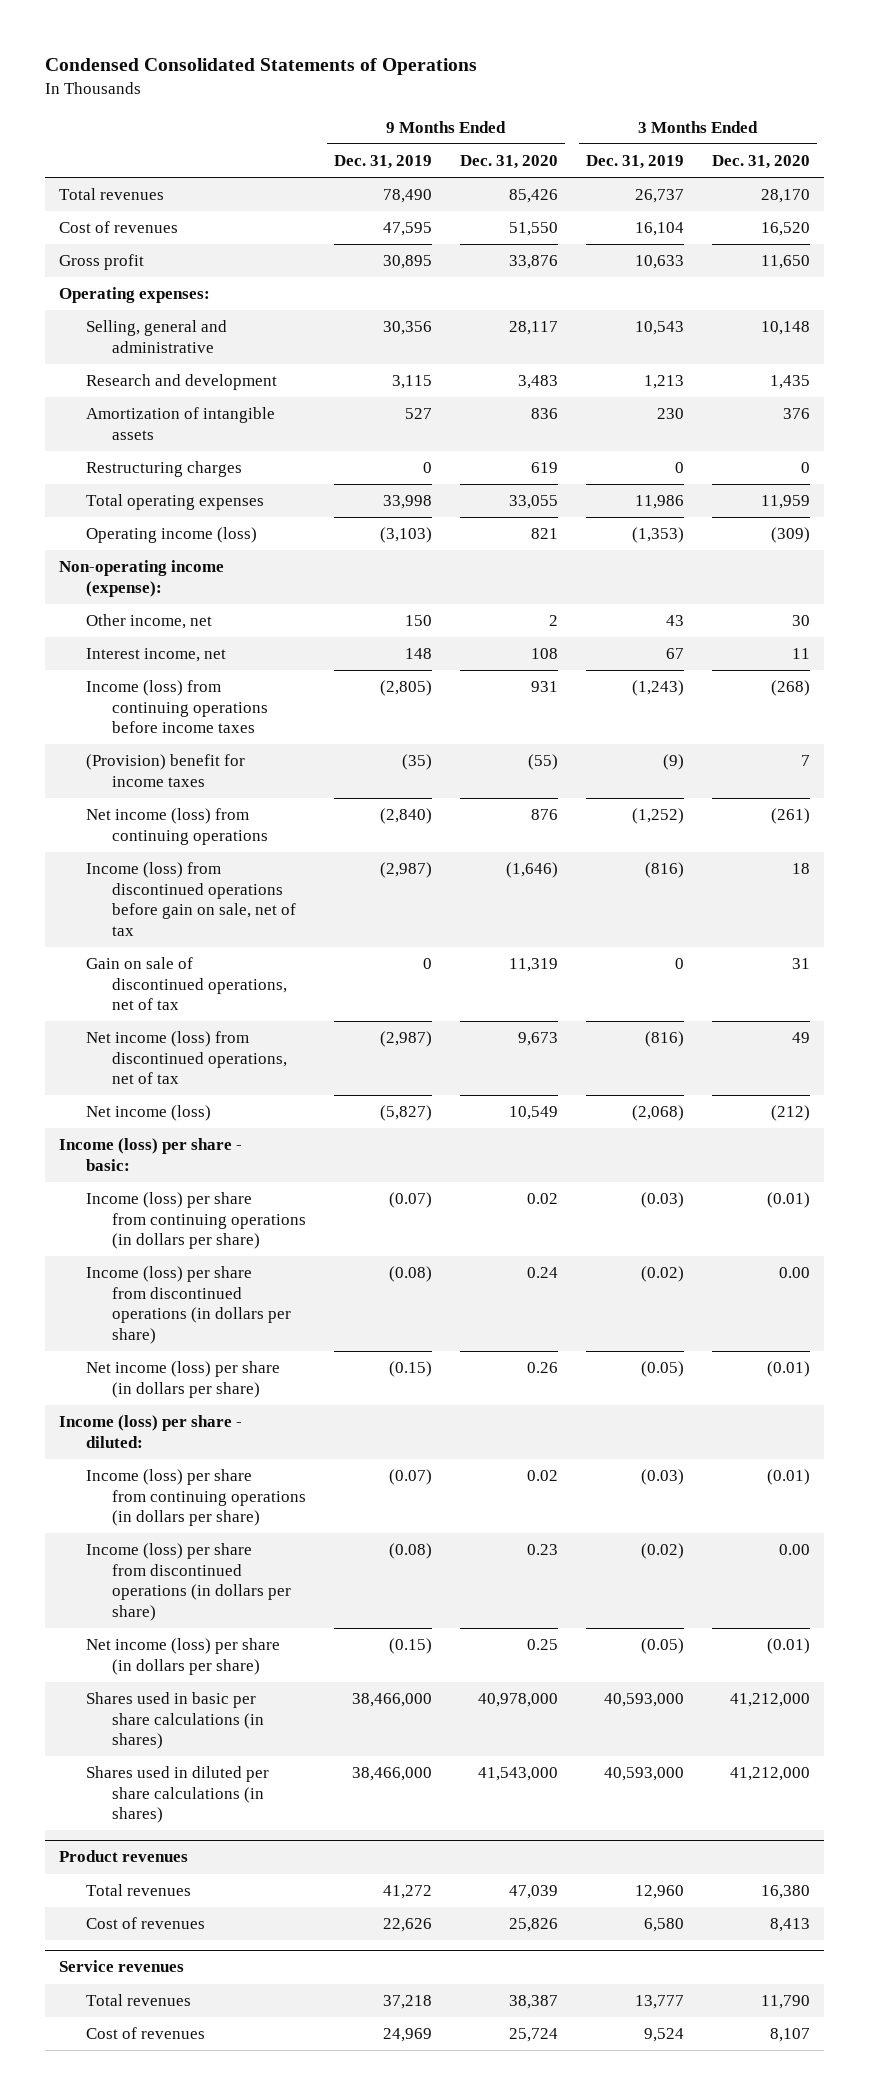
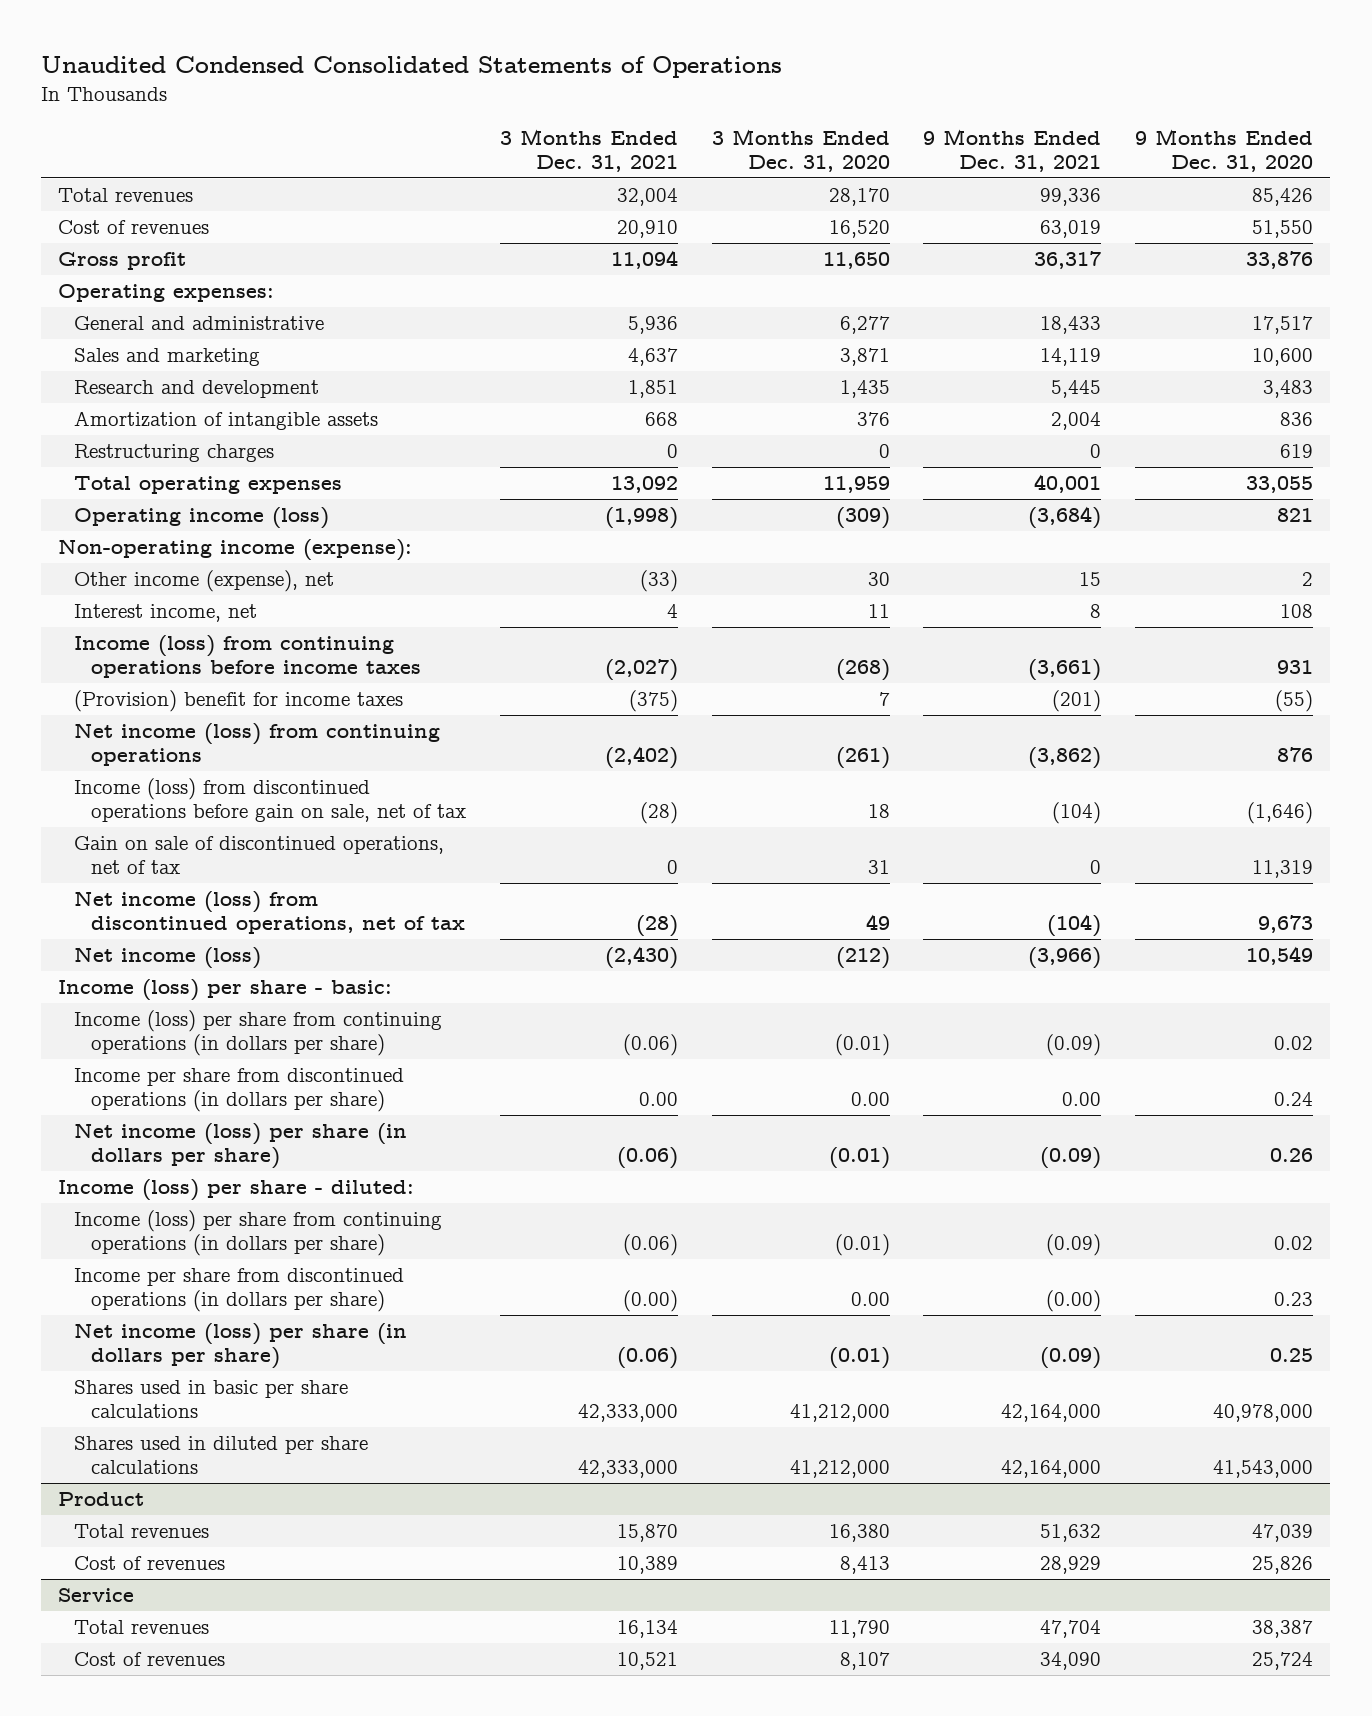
- Condensed Consolidated Statements of Operations
+ Unaudited Condensed Consolidated Statements of Operations
- | 9 Months Ended Dec. 31, 2019 | 9 Months Ended Dec. 31, 2020 | 3 Months Ended Dec. 31, 2019 | 3 Months Ended Dec. 31, 2020
+ | 3 Months Ended Dec. 31, 2021 | 3 Months Ended Dec. 31, 2020 | 9 Months Ended Dec. 31, 2021 | 9 Months Ended Dec. 31, 2020
- Selling, general and administrative | 30,356 | 28,117 | 10,543 | 10,148
+ General and administrative | 5,936 | 6,277 | 18,433 | 17,517
+ Sales and marketing | 4,637 | 3,871 | 14,119 | 10,600
- Other income, net | 150 | 2 | 43 | 30
+ Other income (expense), net | (33) | 30 | 15 | 2
- Income (loss) per share from discontinued operations (in dollars per share) | (0.08) | 0.24 | (0.02) | 0.00
+ Income per share from discontinued operations (in dollars per share) | 0.00 | 0.00 | 0.00 | 0.24
- Income (loss) per share from discontinued operations (in dollars per share) | (0.08) | 0.23 | (0.02) | 0.00
+ Income per share from discontinued operations (in dollars per share) | (0.00) | 0.00 | (0.00) | 0.23
- Shares used in basic per share calculations (in shares) | 38,466,000 | 40,978,000 | 40,593,000 | 41,212,000
- Shares used in diluted per share calculations (in shares) | 38,466,000 | 41,543,000 | 40,593,000 | 41,212,000
- Product revenues
+ Shares used in basic per share calculations | 42,333,000 | 41,212,000 | 42,164,000 | 40,978,000
+ Shares used in diluted per share calculations | 42,333,000 | 41,212,000 | 42,164,000 | 41,543,000
+ Product
- Service revenues
+ Service

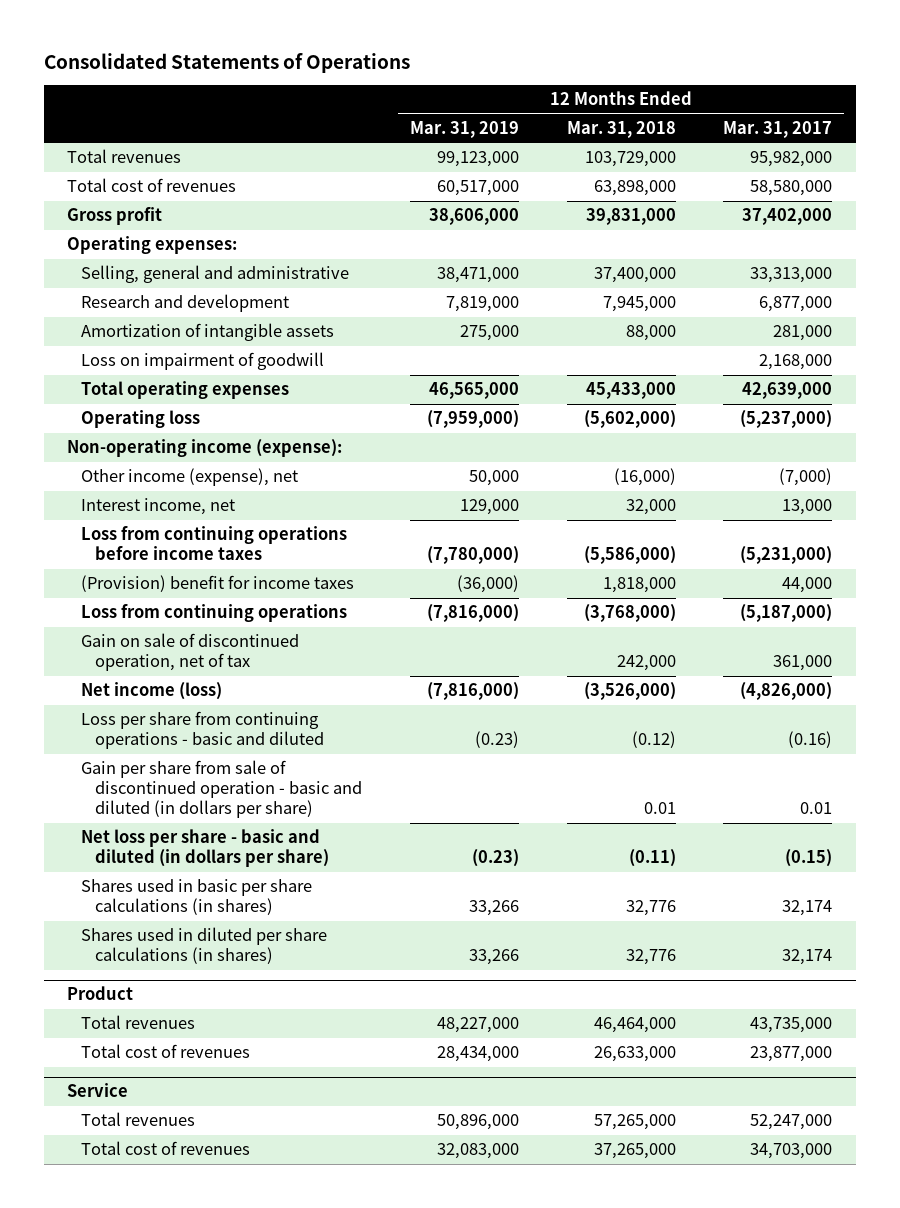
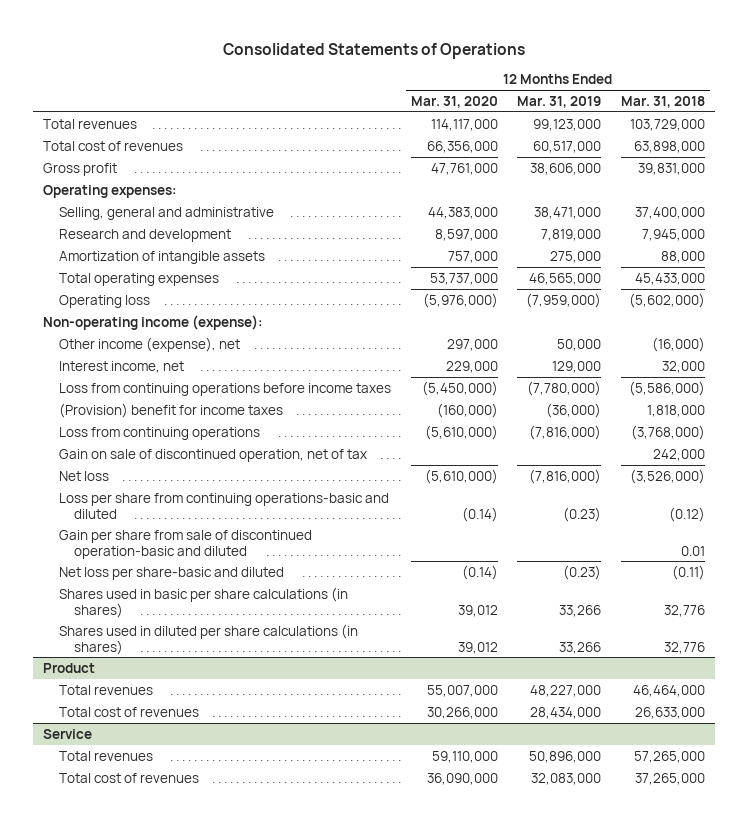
- | 12 Months Ended Mar. 31, 2019 | 12 Months Ended Mar. 31, 2018 | 12 Months Ended Mar. 31, 2017
+ | 12 Months Ended Mar. 31, 2020 | 12 Months Ended Mar. 31, 2019 | 12 Months Ended Mar. 31, 2018
- Loss on impairment of goodwill | | | 2,168,000
- Net income (loss) | (7,816,000) | (3,526,000) | (4,826,000)
- Loss per share from continuing operations - basic and diluted | (0.23) | (0.12) | (0.16)
- Gain per share from sale of discontinued operation - basic and diluted (in dollars per share) | | 0.01 | 0.01
- Net loss per share - basic and diluted (in dollars per share) | (0.23) | (0.11) | (0.15)
+ Net loss | (5,610,000) | (7,816,000) | (3,526,000)
+ Loss per share from continuing operations-basic and diluted | (0.14) | (0.23) | (0.12)
+ Gain per share from sale of discontinued operation-basic and diluted | | | 0.01
+ Net loss per share-basic and diluted | (0.14) | (0.23) | (0.11)

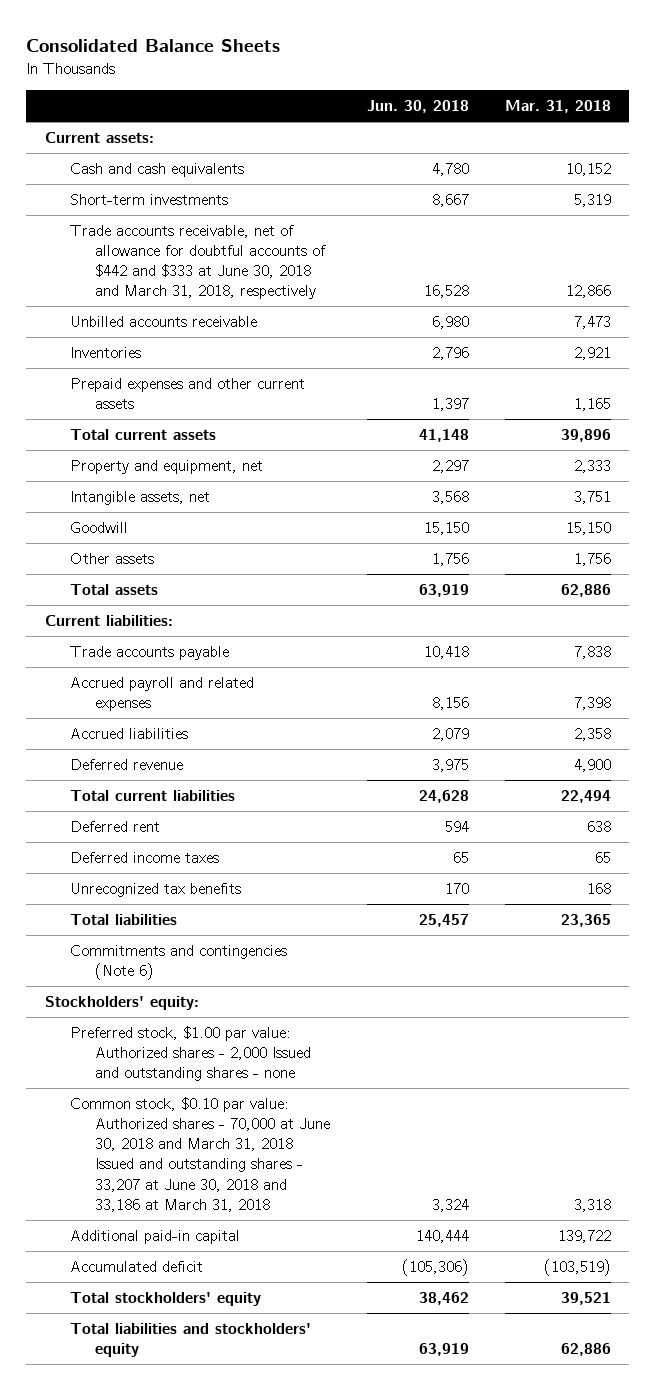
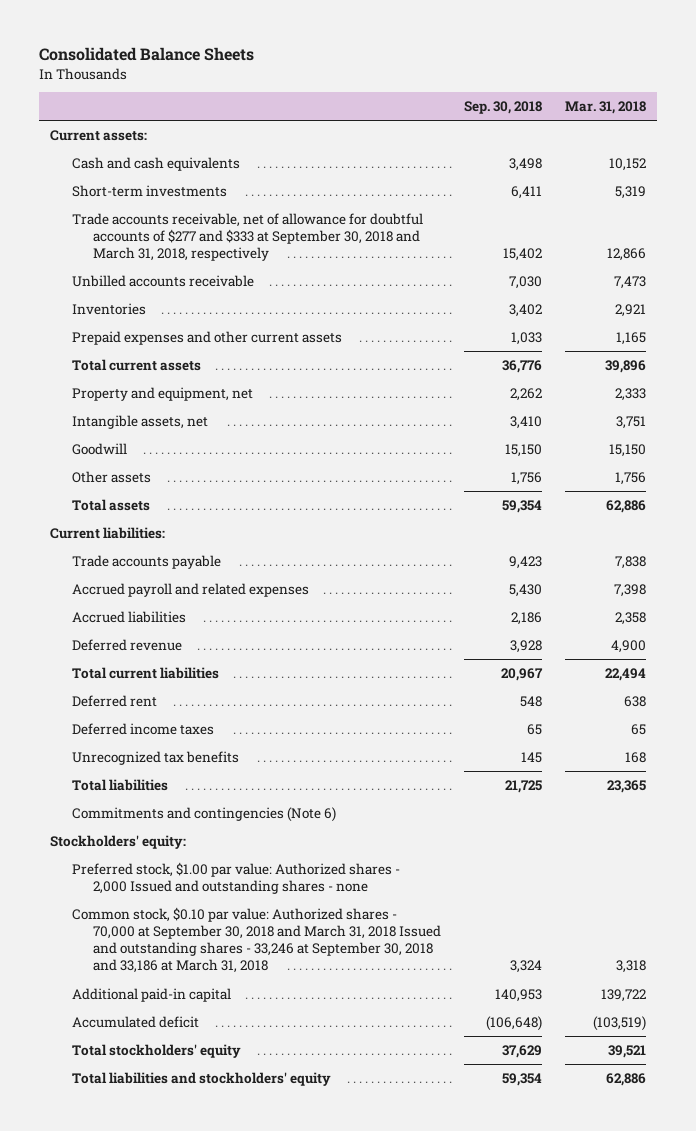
- | Jun. 30, 2018 | Mar. 31, 2018
+ | Sep. 30, 2018 | Mar. 31, 2018
- Trade accounts receivable, net of allowance for doubtful accounts of $442 and $333 at June 30, 2018 and March 31, 2018, respectively | 16,528 | 12,866
+ Trade accounts receivable, net of allowance for doubtful accounts of $277 and $333 at September 30, 2018 and March 31, 2018, respectively | 15,402 | 12,866
- Common stock, $0.10 par value: Authorized shares - 70,000 at June 30, 2018 and March 31, 2018 Issued and outstanding shares - 33,207 at June 30, 2018 and 33,186 at March 31, 2018 | 3,324 | 3,318
+ Common stock, $0.10 par value: Authorized shares - 70,000 at September 30, 2018 and March 31, 2018 Issued and outstanding shares - 33,246 at September 30, 2018 and 33,186 at March 31, 2018 | 3,324 | 3,318

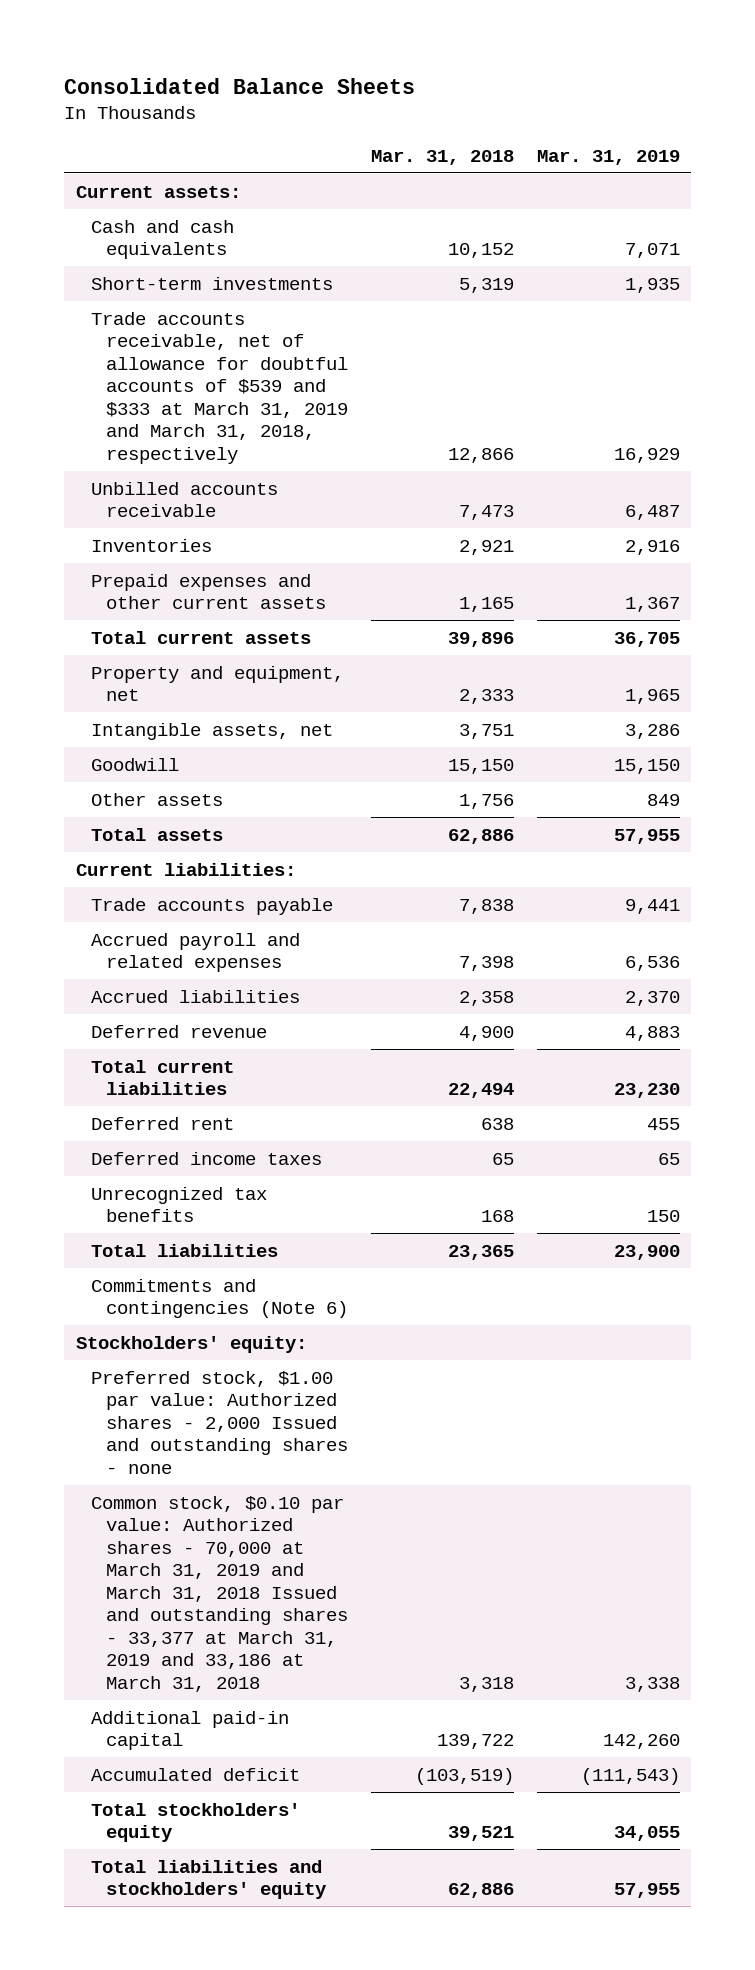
- | Sep. 30, 2018 | Mar. 31, 2018
+ | Mar. 31, 2018 | Mar. 31, 2019
- Trade accounts receivable, net of allowance for doubtful accounts of $277 and $333 at September 30, 2018 and March 31, 2018, respectively | 15,402 | 12,866
+ Trade accounts receivable, net of allowance for doubtful accounts of $539 and $333 at March 31, 2019 and March 31, 2018, respectively | 12,866 | 16,929
- Common stock, $0.10 par value: Authorized shares - 70,000 at September 30, 2018 and March 31, 2018 Issued and outstanding shares - 33,246 at September 30, 2018 and 33,186 at March 31, 2018 | 3,324 | 3,318
+ Common stock, $0.10 par value: Authorized shares - 70,000 at March 31, 2019 and March 31, 2018 Issued and outstanding shares - 33,377 at March 31, 2019 and 33,186 at March 31, 2018 | 3,318 | 3,338

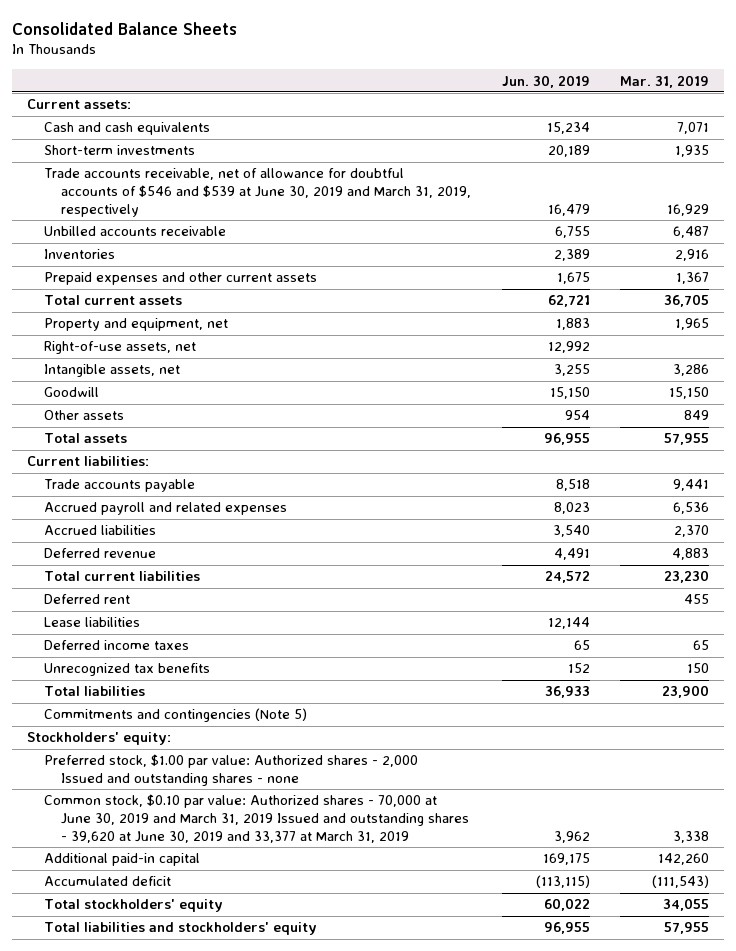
- | Mar. 31, 2018 | Mar. 31, 2019
+ | Jun. 30, 2019 | Mar. 31, 2019
- Trade accounts receivable, net of allowance for doubtful accounts of $539 and $333 at March 31, 2019 and March 31, 2018, respectively | 12,866 | 16,929
+ Trade accounts receivable, net of allowance for doubtful accounts of $546 and $539 at June 30, 2019 and March 31, 2019, respectively | 16,479 | 16,929
+ Right-of-use assets, net | 12,992 |
+ Lease liabilities | 12,144 |
- Commitments and contingencies (Note 6)
+ Commitments and contingencies (Note 5)
- Common stock, $0.10 par value: Authorized shares - 70,000 at March 31, 2019 and March 31, 2018 Issued and outstanding shares - 33,377 at March 31, 2019 and 33,186 at March 31, 2018 | 3,318 | 3,338
+ Common stock, $0.10 par value: Authorized shares - 70,000 at June 30, 2019 and March 31, 2019 Issued and outstanding shares - 39,620 at June 30, 2019 and 33,377 at March 31, 2019 | 3,962 | 3,338

